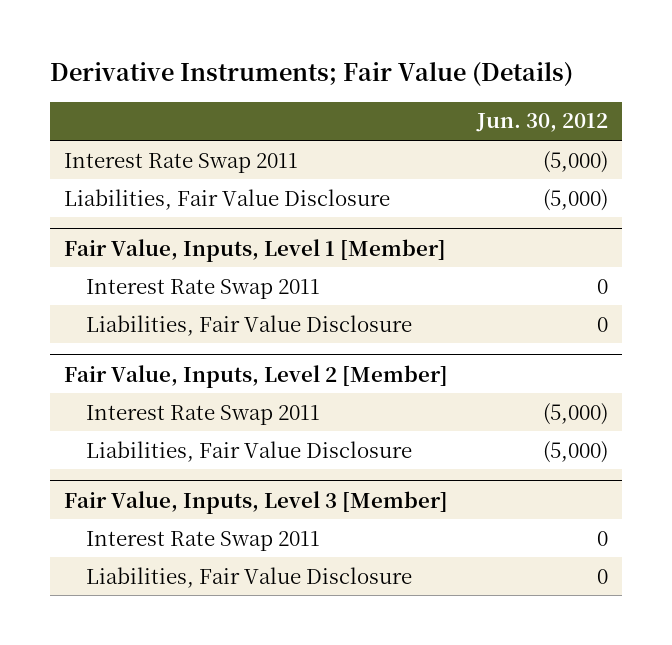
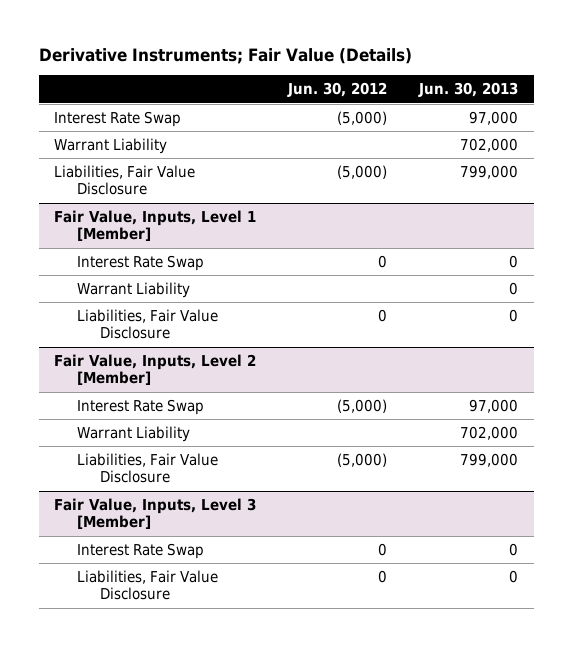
- | Jun. 30, 2012
+ | Jun. 30, 2012 | Jun. 30, 2013
- Interest Rate Swap 2011 | (5,000)
+ Interest Rate Swap | (5,000) | 97,000
+ Warrant Liability | | 702,000
@ Fair Value, Inputs, Level 1 [Member]
- Interest Rate Swap 2011 | 0
+ Interest Rate Swap | 0 | 0
+ Warrant Liability | | 0
@ Fair Value, Inputs, Level 2 [Member]
- Interest Rate Swap 2011 | (5,000)
+ Interest Rate Swap | (5,000) | 97,000
+ Warrant Liability | | 702,000
@ Fair Value, Inputs, Level 3 [Member]
- Interest Rate Swap 2011 | 0
+ Interest Rate Swap | 0 | 0

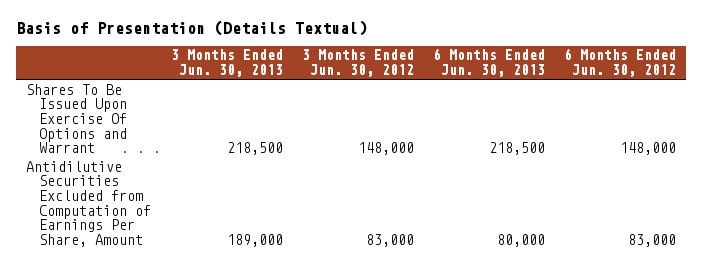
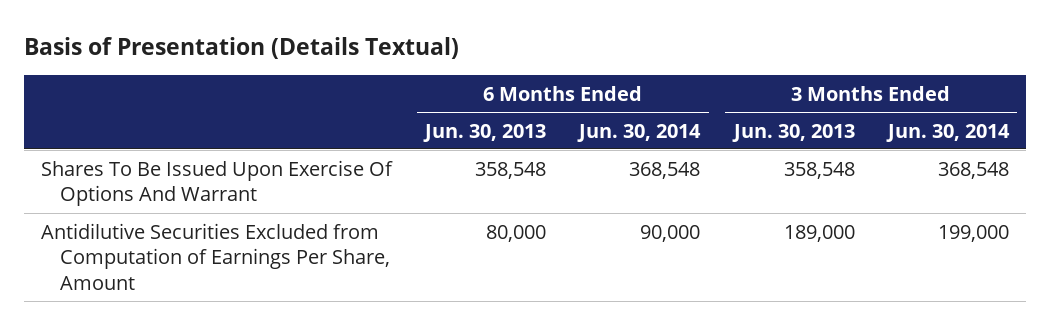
- | 3 Months Ended Jun. 30, 2013 | 3 Months Ended Jun. 30, 2012 | 6 Months Ended Jun. 30, 2013 | 6 Months Ended Jun. 30, 2012
+ | 6 Months Ended Jun. 30, 2013 | 6 Months Ended Jun. 30, 2014 | 3 Months Ended Jun. 30, 2013 | 3 Months Ended Jun. 30, 2014
- Shares To Be Issued Upon Exercise Of Options and Warrant | 218,500 | 148,000 | 218,500 | 148,000
+ Shares To Be Issued Upon Exercise Of Options And Warrant | 358,548 | 368,548 | 358,548 | 368,548

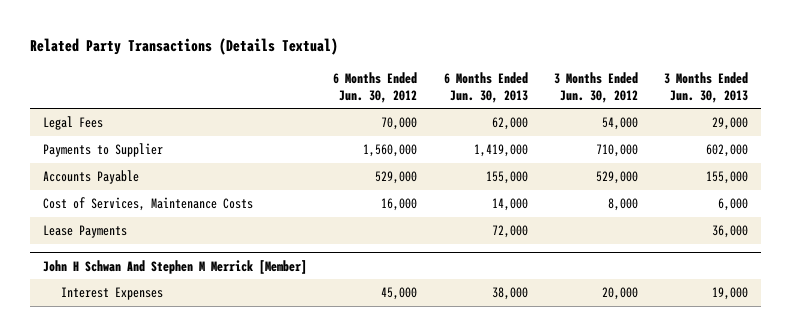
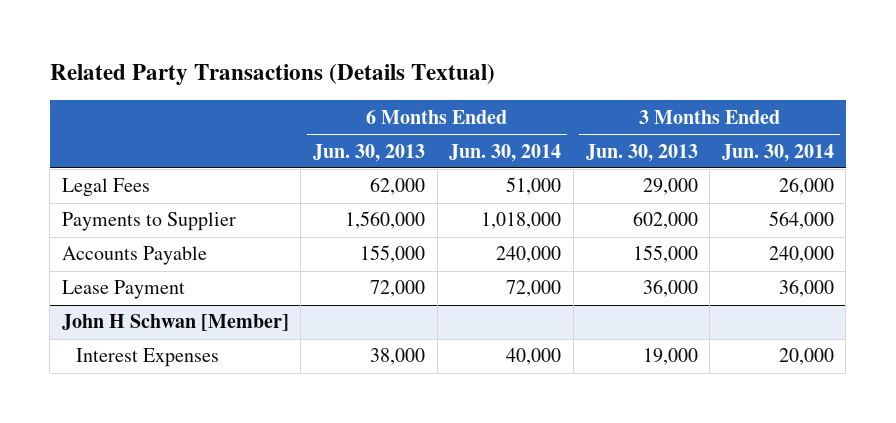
- | 6 Months Ended Jun. 30, 2012 | 6 Months Ended Jun. 30, 2013 | 3 Months Ended Jun. 30, 2012 | 3 Months Ended Jun. 30, 2013
+ | 6 Months Ended Jun. 30, 2013 | 6 Months Ended Jun. 30, 2014 | 3 Months Ended Jun. 30, 2013 | 3 Months Ended Jun. 30, 2014
- Payments to Supplier | 1,560,000 | 1,419,000 | 710,000 | 602,000
+ Payments to Supplier | 1,560,000 | 1,018,000 | 602,000 | 564,000
- Cost of Services, Maintenance Costs | 16,000 | 14,000 | 8,000 | 6,000
- Lease Payments | | 72,000 | | 36,000
- John H Schwan And Stephen M Merrick [Member]
+ Lease Payment | 72,000 | 72,000 | 36,000 | 36,000
+ John H Schwan [Member]

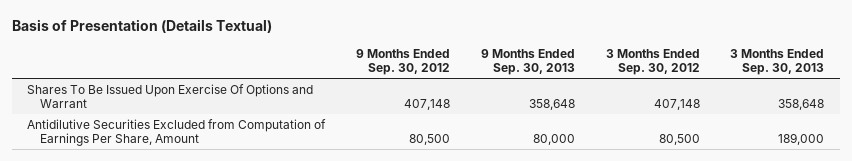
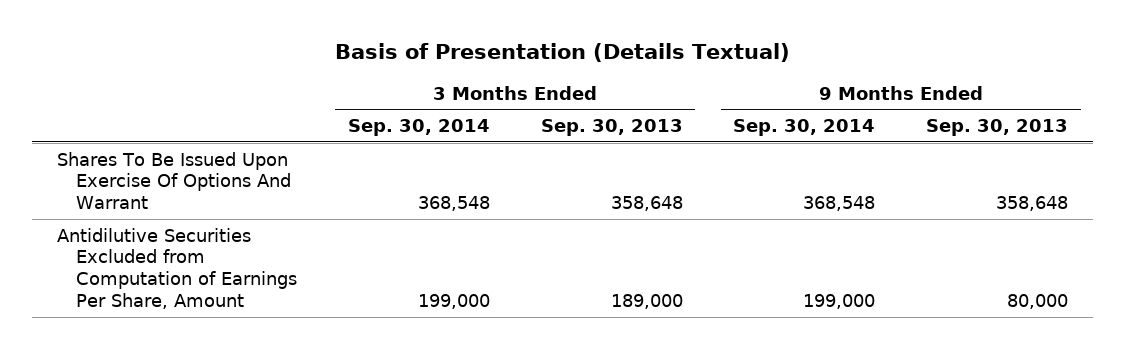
- | 9 Months Ended Sep. 30, 2012 | 9 Months Ended Sep. 30, 2013 | 3 Months Ended Sep. 30, 2012 | 3 Months Ended Sep. 30, 2013
+ | 3 Months Ended Sep. 30, 2014 | 3 Months Ended Sep. 30, 2013 | 9 Months Ended Sep. 30, 2014 | 9 Months Ended Sep. 30, 2013
- Shares To Be Issued Upon Exercise Of Options and Warrant | 407,148 | 358,648 | 407,148 | 358,648
+ Shares To Be Issued Upon Exercise Of Options And Warrant | 368,548 | 358,648 | 368,548 | 358,648

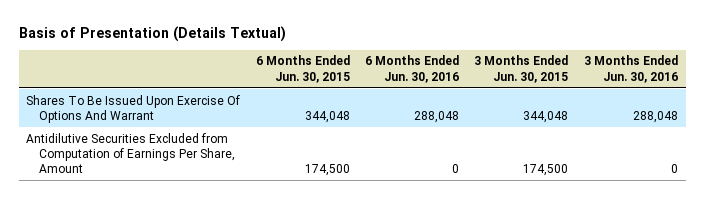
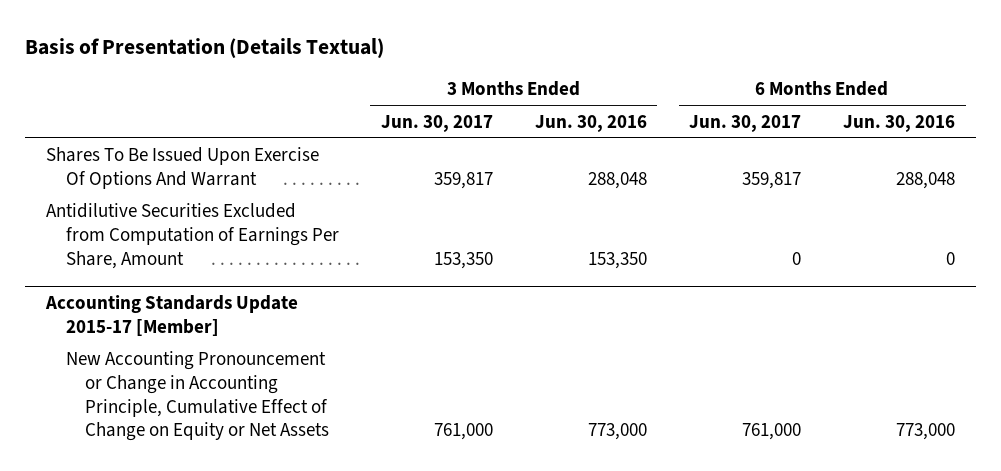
- | 6 Months Ended Jun. 30, 2015 | 6 Months Ended Jun. 30, 2016 | 3 Months Ended Jun. 30, 2015 | 3 Months Ended Jun. 30, 2016
+ | 3 Months Ended Jun. 30, 2017 | 3 Months Ended Jun. 30, 2016 | 6 Months Ended Jun. 30, 2017 | 6 Months Ended Jun. 30, 2016
- Antidilutive Securities Excluded from Computation of Earnings Per Share, Amount | 174,500 | 0 | 174,500 | 0
+ Antidilutive Securities Excluded from Computation of Earnings Per Share, Amount | 153,350 | 153,350 | 0 | 0
+ Accounting Standards Update 2015-17 [Member]
+ New Accounting Pronouncement or Change in Accounting Principle, Cumulative Effect of Change on Equity or Net Assets | 761,000 | 773,000 | 761,000 | 773,000

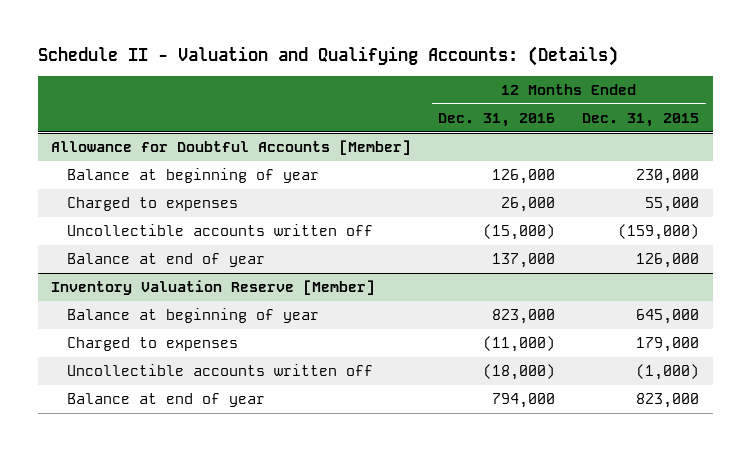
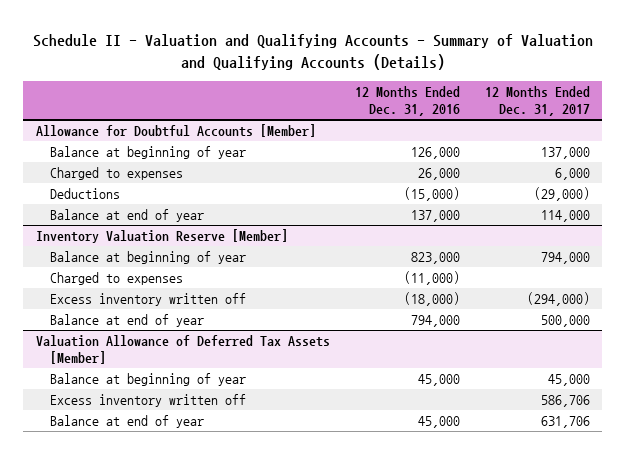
- Schedule II - Valuation and Qualifying Accounts: (Details)
+ Schedule II - Valuation and Qualifying Accounts - Summary of Valuation and Qualifying Accounts (Details)
- | 12 Months Ended Dec. 31, 2016 | 12 Months Ended Dec. 31, 2015
+ | 12 Months Ended Dec. 31, 2016 | 12 Months Ended Dec. 31, 2017
@ Allowance for Doubtful Accounts [Member]
- Uncollectible accounts written off | (15,000) | (159,000)
+ Deductions | (15,000) | (29,000)
@ Inventory Valuation Reserve [Member]
- Uncollectible accounts written off | (18,000) | (1,000)
+ Excess inventory written off | (18,000) | (294,000)
+ Valuation Allowance of Deferred Tax Assets [Member]
+ Balance at beginning of year | 45,000 | 45,000
+ Excess inventory written off | | 586,706
+ Balance at end of year | 45,000 | 631,706

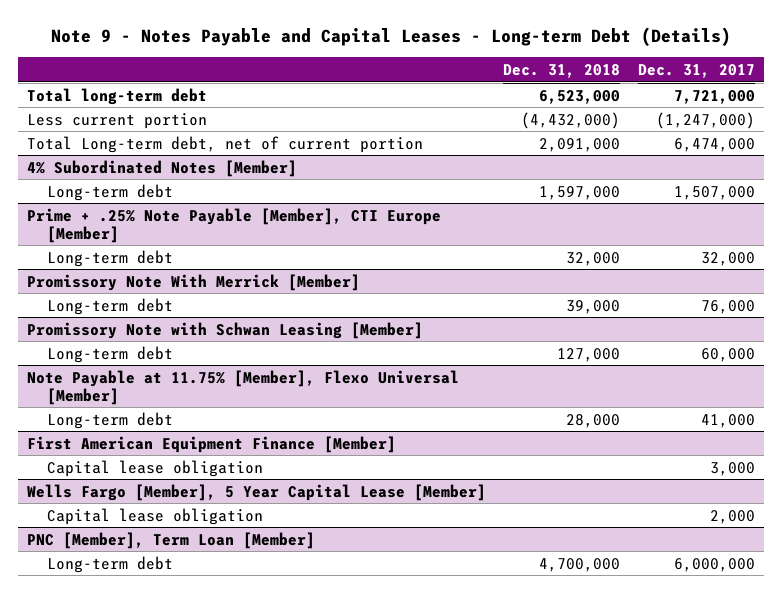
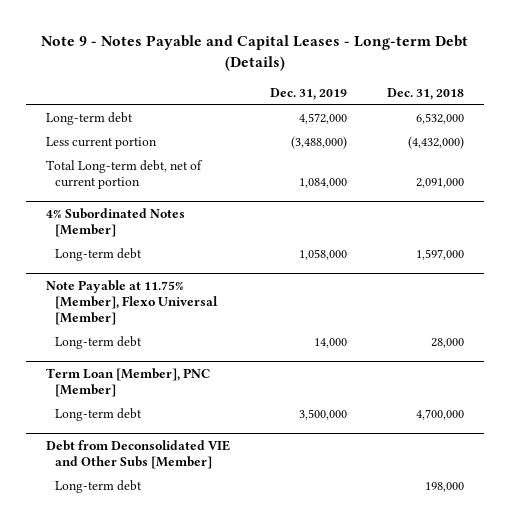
- | Dec. 31, 2018 | Dec. 31, 2017
+ | Dec. 31, 2019 | Dec. 31, 2018
- Total long-term debt | 6,523,000 | 7,721,000
+ Long-term debt | 4,572,000 | 6,532,000
- Prime + .25% Note Payable [Member], CTI Europe [Member]
- Long-term debt | 32,000 | 32,000
- Promissory Note With Merrick [Member]
- Long-term debt | 39,000 | 76,000
- Promissory Note with Schwan Leasing [Member]
- Long-term debt | 127,000 | 60,000
- First American Equipment Finance [Member]
- Capital lease obligation | | 3,000
- Wells Fargo [Member], 5 Year Capital Lease [Member]
- Capital lease obligation | | 2,000
- PNC [Member], Term Loan [Member]
+ Term Loan [Member], PNC [Member]
+ Debt from Deconsolidated VIE and Other Subs [Member]
+ Long-term debt | | 198,000

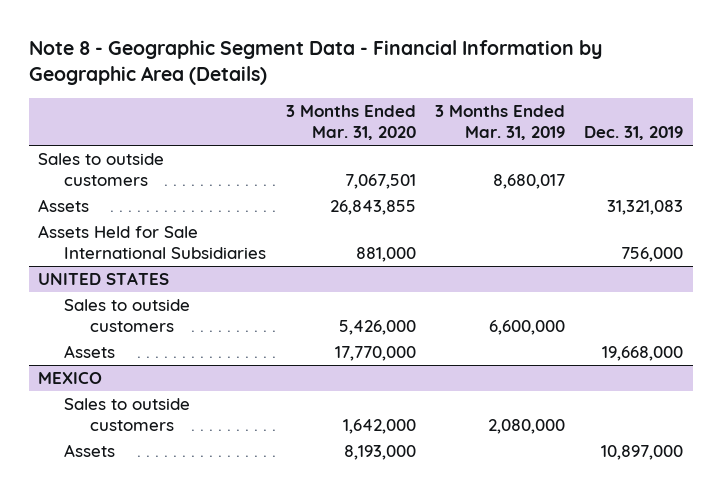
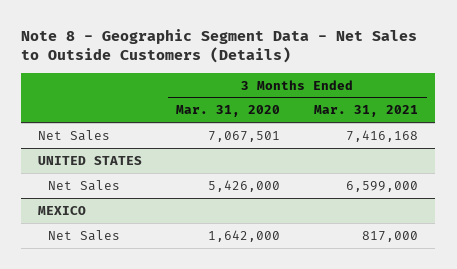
- Note 8 - Geographic Segment Data - Financial Information by Geographic Area (Details)
+ Note 8 - Geographic Segment Data - Net Sales to Outside Customers (Details)
- | 3 Months Ended Mar. 31, 2020 | 3 Months Ended Mar. 31, 2019 | Dec. 31, 2019
+ | 3 Months Ended Mar. 31, 2020 | 3 Months Ended Mar. 31, 2021
- Sales to outside customers | 7,067,501 | 8,680,017 |
- Assets | 26,843,855 | | 31,321,083
- Assets Held for Sale International Subsidiaries | 881,000 | | 756,000
+ Net Sales | 7,067,501 | 7,416,168
@ UNITED STATES
- Sales to outside customers | 5,426,000 | 6,600,000 |
- Assets | 17,770,000 | | 19,668,000
+ Net Sales | 5,426,000 | 6,599,000
@ MEXICO
- Sales to outside customers | 1,642,000 | 2,080,000 |
- Assets | 8,193,000 | | 10,897,000
+ Net Sales | 1,642,000 | 817,000

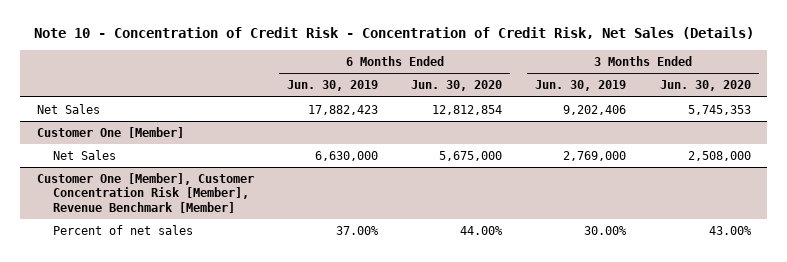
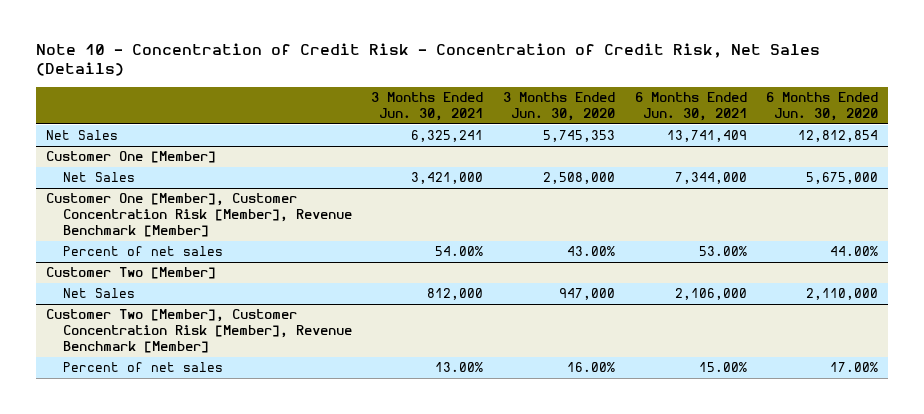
- | 6 Months Ended Jun. 30, 2019 | 6 Months Ended Jun. 30, 2020 | 3 Months Ended Jun. 30, 2019 | 3 Months Ended Jun. 30, 2020
+ | 3 Months Ended Jun. 30, 2021 | 3 Months Ended Jun. 30, 2020 | 6 Months Ended Jun. 30, 2021 | 6 Months Ended Jun. 30, 2020
+ Customer Two [Member]
+ Net Sales | 812,000 | 947,000 | 2,106,000 | 2,110,000
+ Customer Two [Member], Customer Concentration Risk [Member], Revenue Benchmark [Member]
+ Percent of net sales | 13.00% | 16.00% | 15.00% | 17.00%

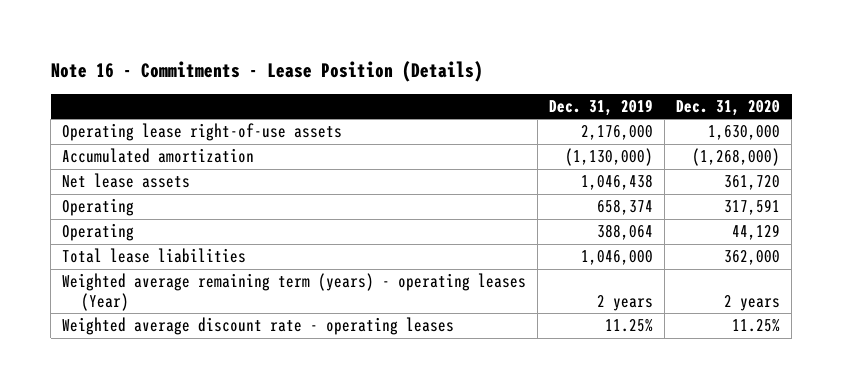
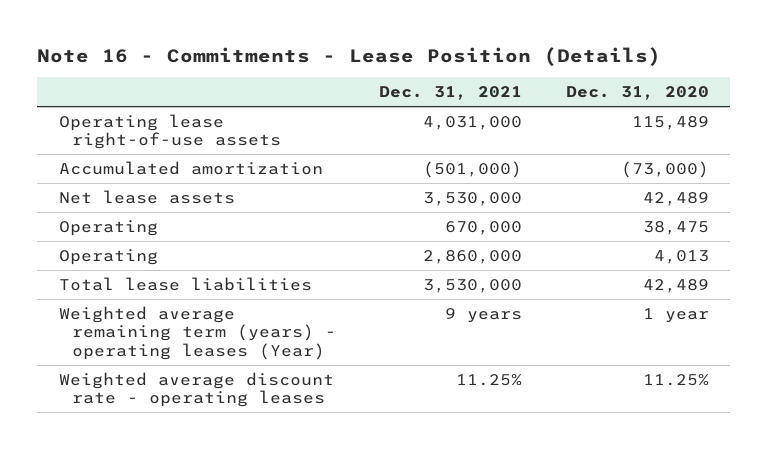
- | Dec. 31, 2019 | Dec. 31, 2020
+ | Dec. 31, 2021 | Dec. 31, 2020
- Operating lease right-of-use assets | 2,176,000 | 1,630,000
- Accumulated amortization | (1,130,000) | (1,268,000)
- Net lease assets | 1,046,438 | 361,720
- Operating | 658,374 | 317,591
- Operating | 388,064 | 44,129
- Total lease liabilities | 1,046,000 | 362,000
- Weighted average remaining term (years) - operating leases (Year) | 2 years | 2 years
+ Operating lease right-of-use assets | 4,031,000 | 115,489
+ Accumulated amortization | (501,000) | (73,000)
+ Net lease assets | 3,530,000 | 42,489
+ Operating | 670,000 | 38,475
+ Operating | 2,860,000 | 4,013
+ Total lease liabilities | 3,530,000 | 42,489
+ Weighted average remaining term (years) - operating leases (Year) | 9 years | 1 year

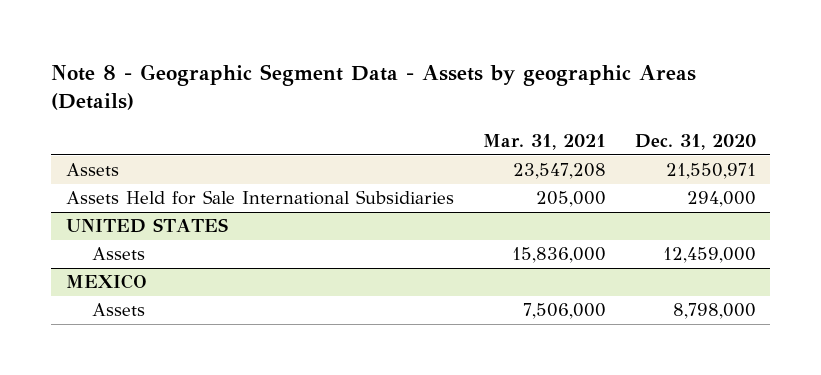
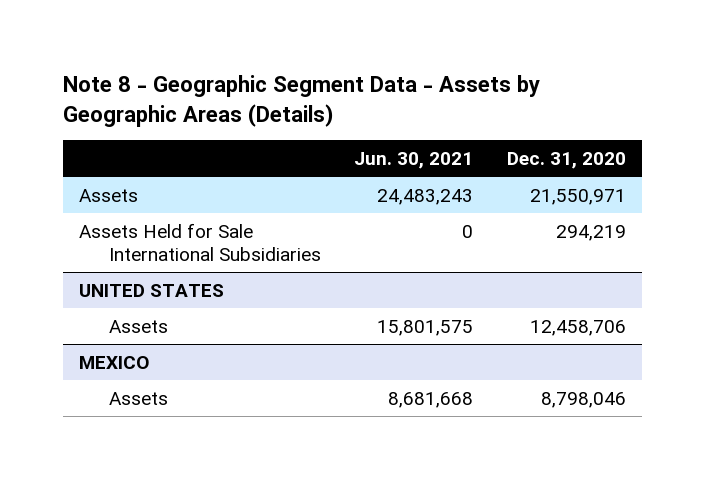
- Note 8 - Geographic Segment Data - Assets by geographic Areas (Details)
+ Note 8 - Geographic Segment Data - Assets by Geographic Areas (Details)
- | Mar. 31, 2021 | Dec. 31, 2020
+ | Jun. 30, 2021 | Dec. 31, 2020
- Assets Held for Sale International Subsidiaries | 205,000 | 294,000
+ Assets Held for Sale International Subsidiaries | 0 | 294,219
@ UNITED STATES
- Assets | 15,836,000 | 12,459,000
+ Assets | 15,801,575 | 12,458,706
@ MEXICO
- Assets | 7,506,000 | 8,798,000
+ Assets | 8,681,668 | 8,798,046

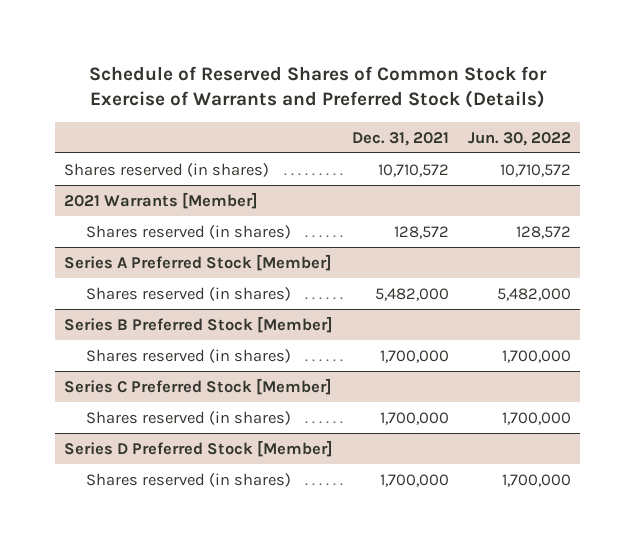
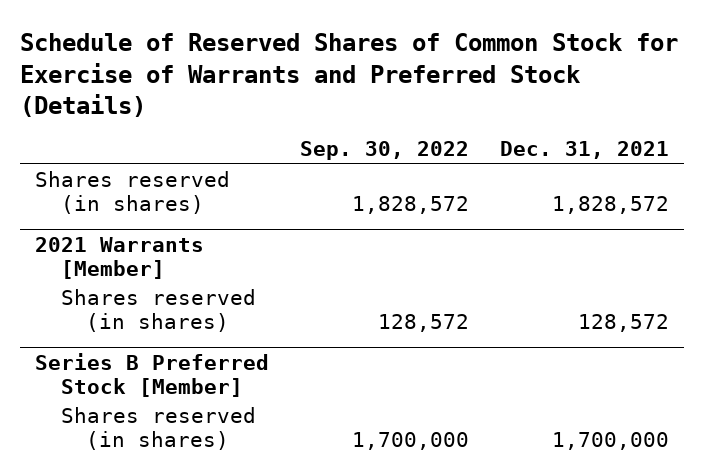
- | Dec. 31, 2021 | Jun. 30, 2022
+ | Sep. 30, 2022 | Dec. 31, 2021
- Shares reserved (in shares) | 10,710,572 | 10,710,572
+ Shares reserved (in shares) | 1,828,572 | 1,828,572
- Series A Preferred Stock [Member]
- Shares reserved (in shares) | 5,482,000 | 5,482,000
- Series C Preferred Stock [Member]
- Shares reserved (in shares) | 1,700,000 | 1,700,000
- Series D Preferred Stock [Member]
- Shares reserved (in shares) | 1,700,000 | 1,700,000

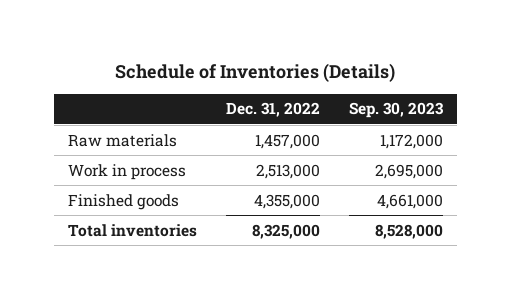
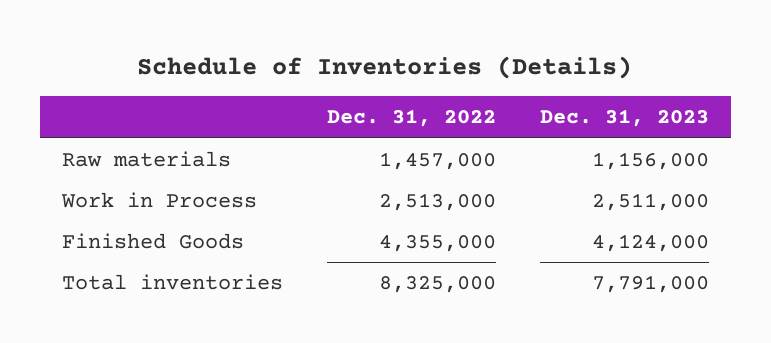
- | Dec. 31, 2022 | Sep. 30, 2023
+ | Dec. 31, 2022 | Dec. 31, 2023
- Work in process | 2,513,000 | 2,695,000
- Finished goods | 4,355,000 | 4,661,000
+ Work in Process | 2,513,000 | 2,511,000
+ Finished Goods | 4,355,000 | 4,124,000

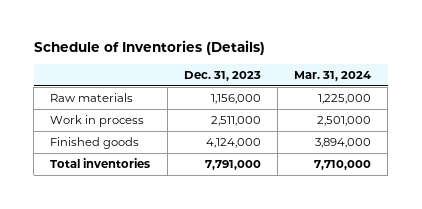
- | Dec. 31, 2022 | Dec. 31, 2023
+ | Dec. 31, 2023 | Mar. 31, 2024
- Work in Process | 2,513,000 | 2,511,000
- Finished Goods | 4,355,000 | 4,124,000
+ Work in process | 2,511,000 | 2,501,000
+ Finished goods | 4,124,000 | 3,894,000

